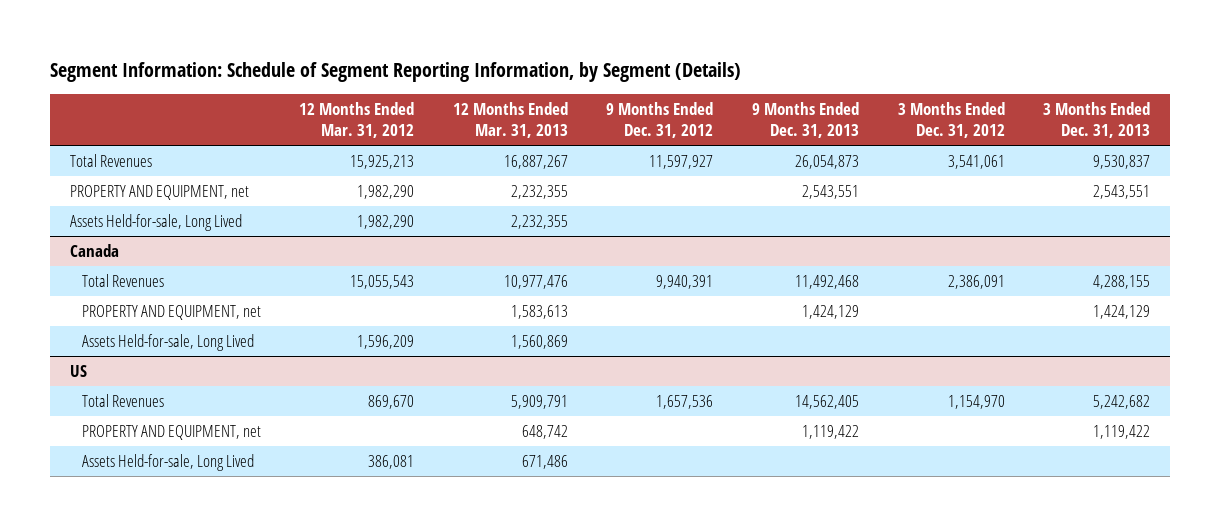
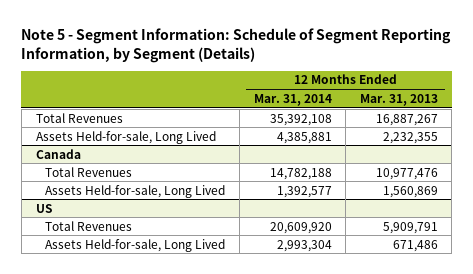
- Segment Information: Schedule of Segment Reporting Information, by Segment (Details)
+ Note 5 - Segment Information: Schedule of Segment Reporting Information, by Segment (Details)
- | 12 Months Ended Mar. 31, 2012 | 12 Months Ended Mar. 31, 2013 | 9 Months Ended Dec. 31, 2012 | 9 Months Ended Dec. 31, 2013 | 3 Months Ended Dec. 31, 2012 | 3 Months Ended Dec. 31, 2013
+ | 12 Months Ended Mar. 31, 2014 | 12 Months Ended Mar. 31, 2013
- PROPERTY AND EQUIPMENT, net | 1,982,290 | 2,232,355 | | 2,543,551 | | 2,543,551
@ Canada
- PROPERTY AND EQUIPMENT, net | | 1,583,613 | | 1,424,129 | | 1,424,129
@ US
- PROPERTY AND EQUIPMENT, net | | 648,742 | | 1,119,422 | | 1,119,422

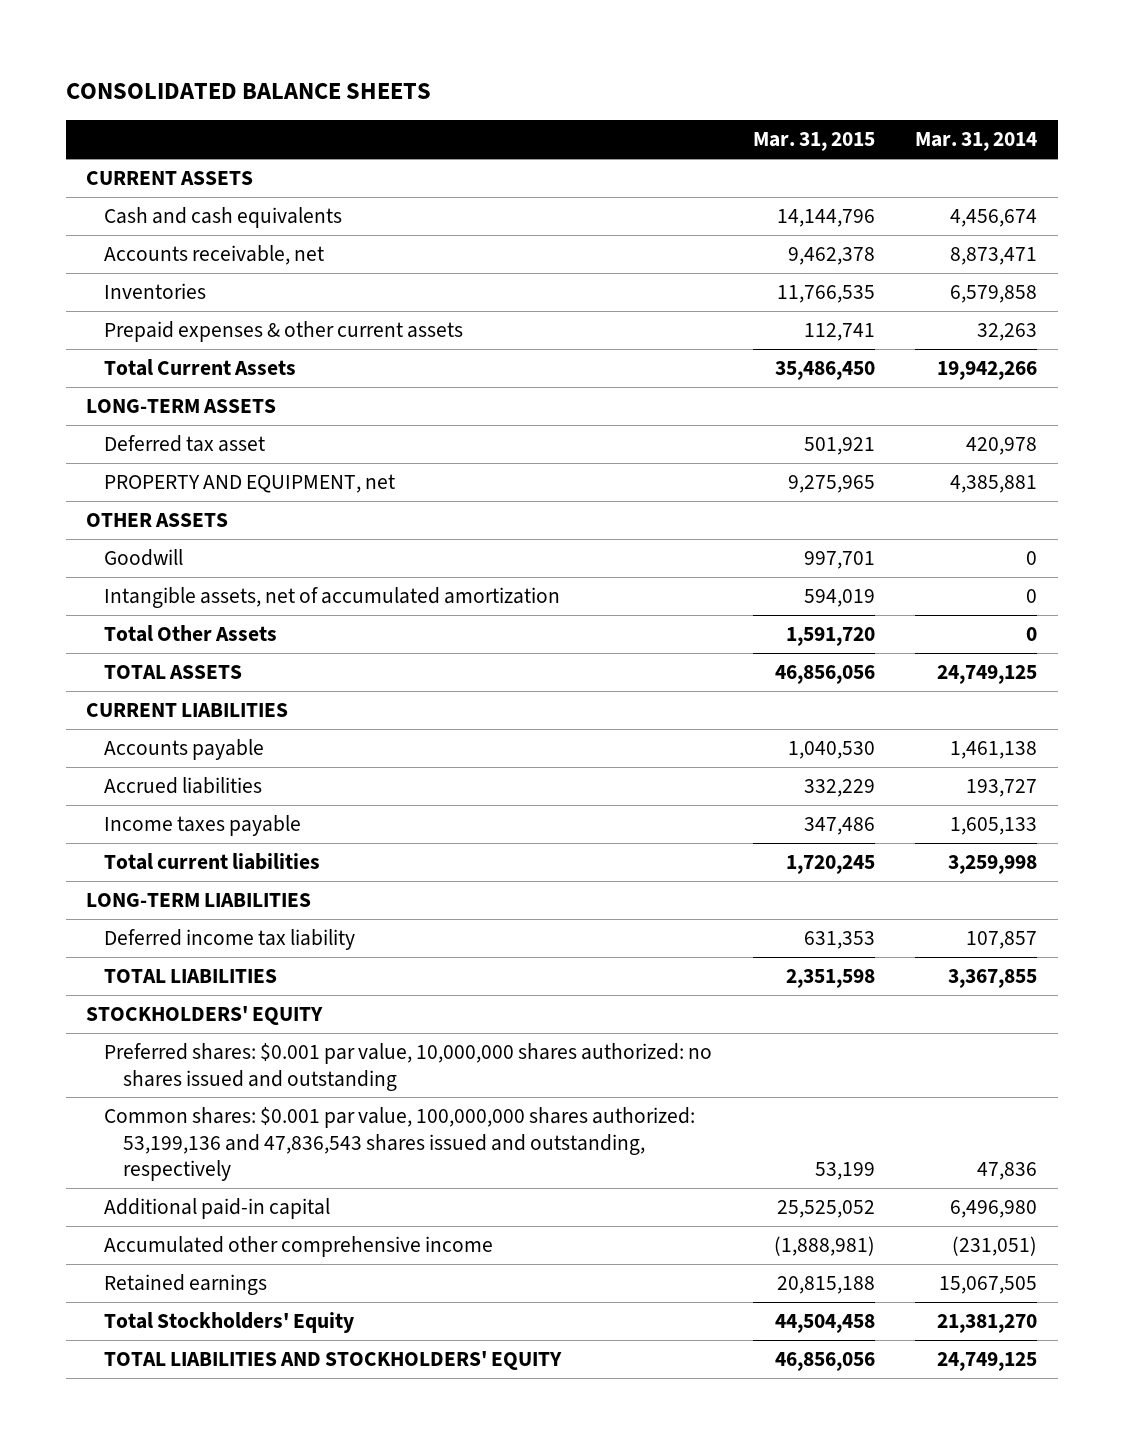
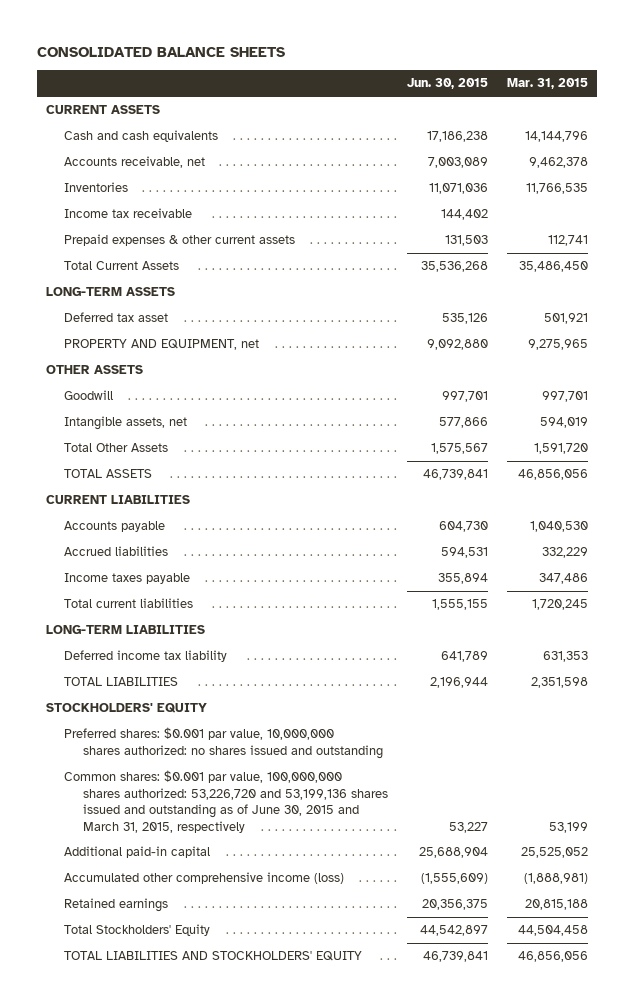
- | Mar. 31, 2015 | Mar. 31, 2014
+ | Jun. 30, 2015 | Mar. 31, 2015
+ Income tax receivable | 144,402 |
- Intangible assets, net of accumulated amortization | 594,019 | 0
+ Intangible assets, net | 577,866 | 594,019
- Common shares: $0.001 par value, 100,000,000 shares authorized: 53,199,136 and 47,836,543 shares issued and outstanding, respectively | 53,199 | 47,836
+ Common shares: $0.001 par value, 100,000,000 shares authorized: 53,226,720 and 53,199,136 shares issued and outstanding as of June 30, 2015 and March 31, 2015, respectively | 53,227 | 53,199
- Accumulated other comprehensive income | (1,888,981) | (231,051)
+ Accumulated other comprehensive income (loss) | (1,555,609) | (1,888,981)

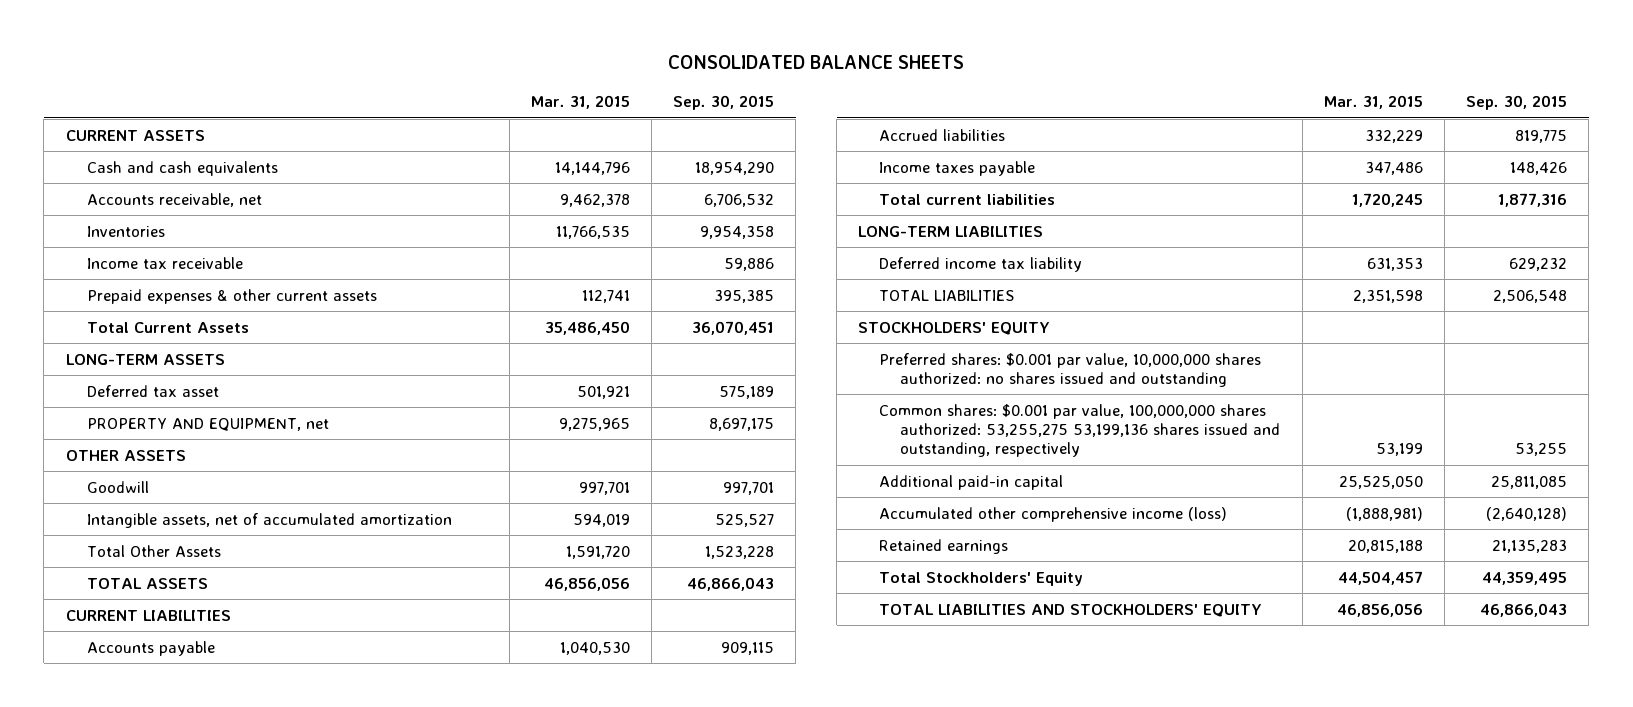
- | Jun. 30, 2015 | Mar. 31, 2015
+ | Mar. 31, 2015 | Sep. 30, 2015
- Intangible assets, net | 577,866 | 594,019
+ Intangible assets, net of accumulated amortization | 594,019 | 525,527
- Common shares: $0.001 par value, 100,000,000 shares authorized: 53,226,720 and 53,199,136 shares issued and outstanding as of June 30, 2015 and March 31, 2015, respectively | 53,227 | 53,199
- Additional paid-in capital | 25,688,904 | 25,525,052
+ Common shares: $0.001 par value, 100,000,000 shares authorized: 53,255,275 53,199,136 shares issued and outstanding, respectively | 53,199 | 53,255
+ Additional paid-in capital | 25,525,050 | 25,811,085
- Total Stockholders' Equity | 44,542,897 | 44,504,458
+ Total Stockholders' Equity | 44,504,457 | 44,359,495

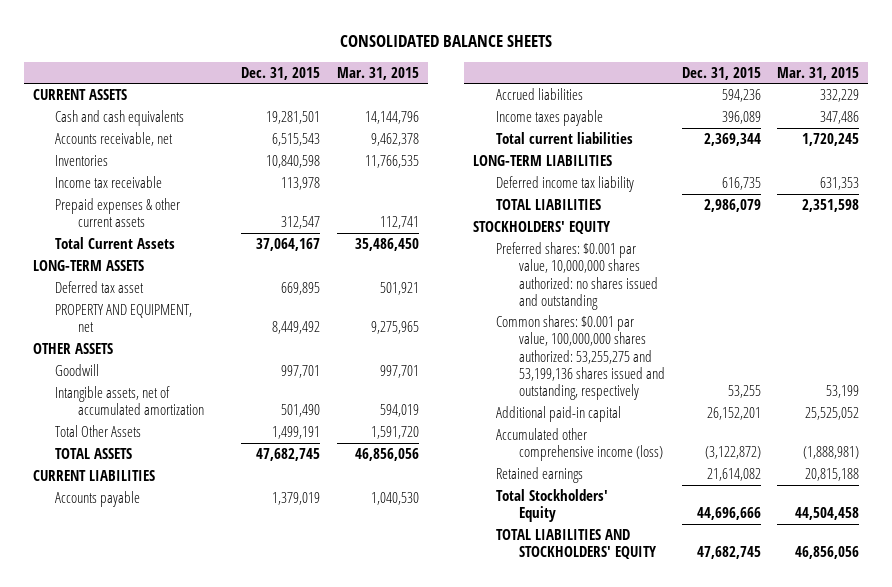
- | Mar. 31, 2015 | Sep. 30, 2015
+ | Dec. 31, 2015 | Mar. 31, 2015
- Common shares: $0.001 par value, 100,000,000 shares authorized: 53,255,275 53,199,136 shares issued and outstanding, respectively | 53,199 | 53,255
- Additional paid-in capital | 25,525,050 | 25,811,085
+ Common shares: $0.001 par value, 100,000,000 shares authorized: 53,255,275 and 53,199,136 shares issued and outstanding, respectively | 53,255 | 53,199
+ Additional paid-in capital | 26,152,201 | 25,525,052
- Total Stockholders' Equity | 44,504,457 | 44,359,495
+ Total Stockholders' Equity | 44,696,666 | 44,504,458

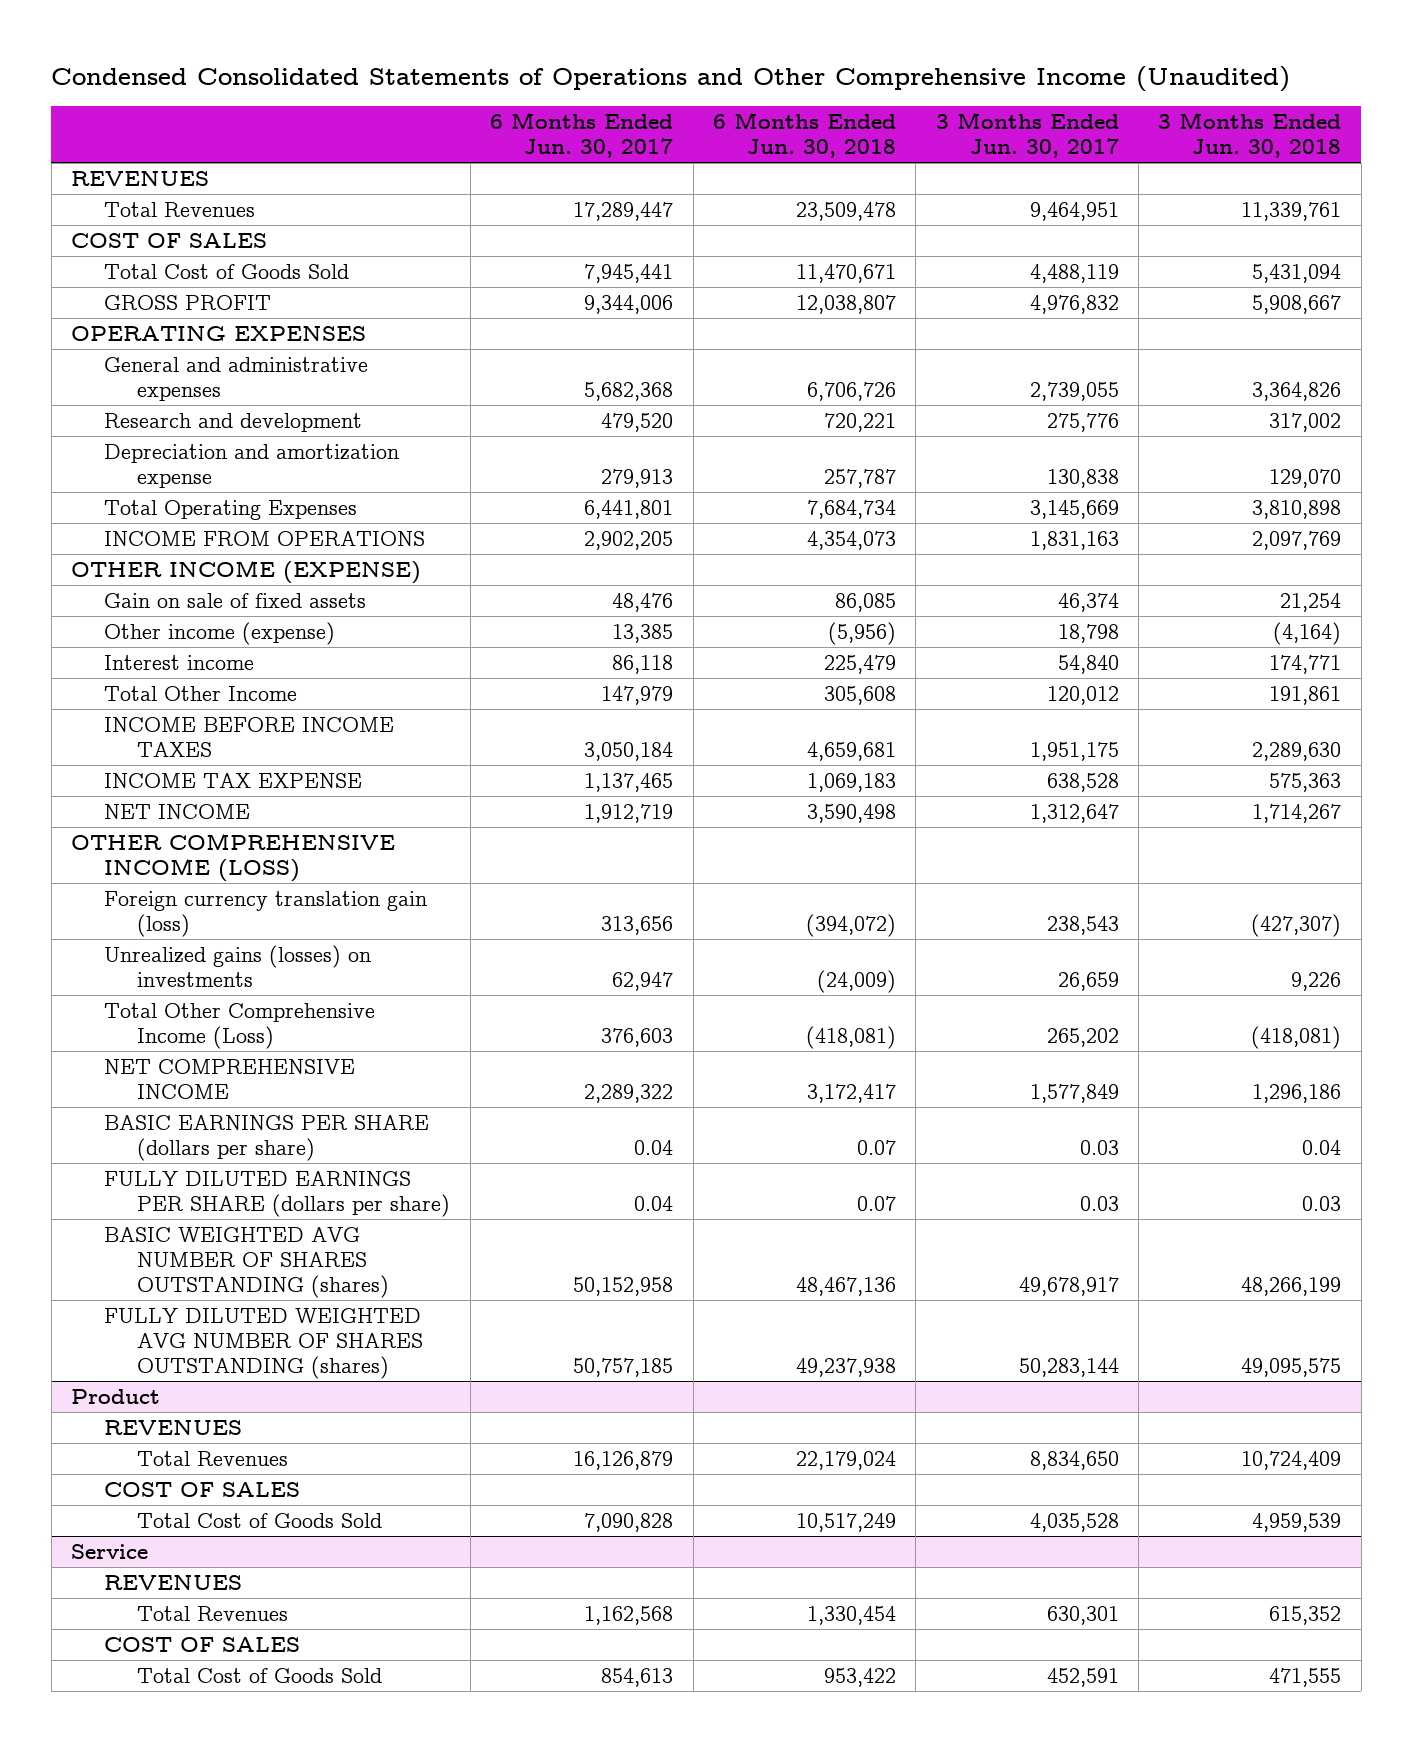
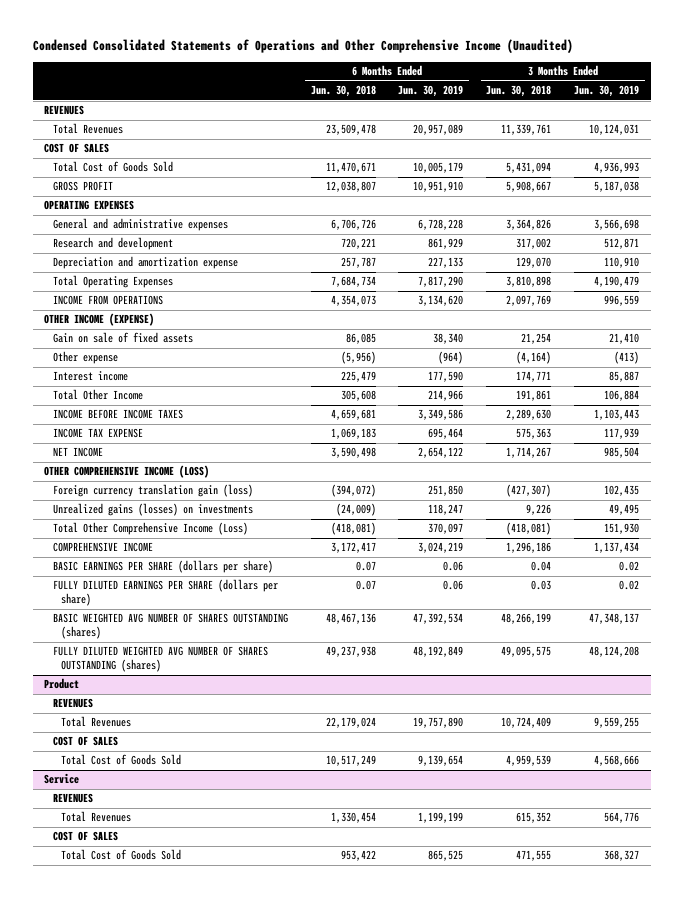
- | 6 Months Ended Jun. 30, 2017 | 6 Months Ended Jun. 30, 2018 | 3 Months Ended Jun. 30, 2017 | 3 Months Ended Jun. 30, 2018
+ | 6 Months Ended Jun. 30, 2018 | 6 Months Ended Jun. 30, 2019 | 3 Months Ended Jun. 30, 2018 | 3 Months Ended Jun. 30, 2019
- Other income (expense) | 13,385 | (5,956) | 18,798 | (4,164)
+ Other expense | (5,956) | (964) | (4,164) | (413)
- NET COMPREHENSIVE INCOME | 2,289,322 | 3,172,417 | 1,577,849 | 1,296,186
+ COMPREHENSIVE INCOME | 3,172,417 | 3,024,219 | 1,296,186 | 1,137,434

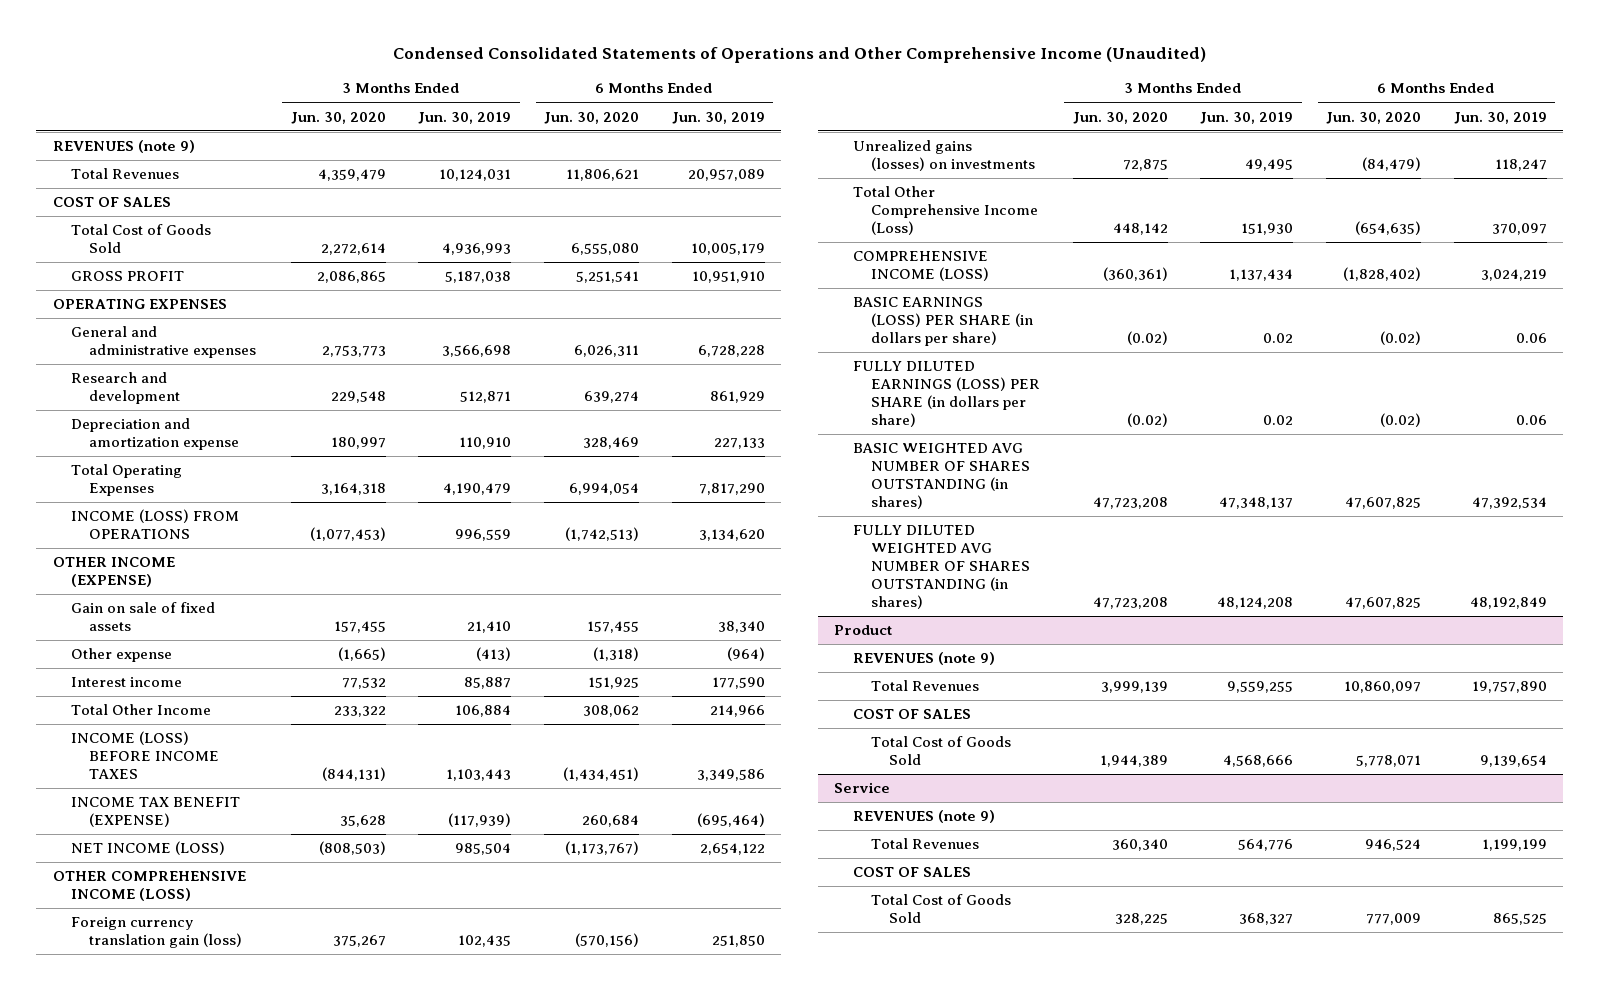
- | 6 Months Ended Jun. 30, 2018 | 6 Months Ended Jun. 30, 2019 | 3 Months Ended Jun. 30, 2018 | 3 Months Ended Jun. 30, 2019
+ | 3 Months Ended Jun. 30, 2020 | 3 Months Ended Jun. 30, 2019 | 6 Months Ended Jun. 30, 2020 | 6 Months Ended Jun. 30, 2019
- REVENUES
+ REVENUES (note 9)
- INCOME FROM OPERATIONS | 4,354,073 | 3,134,620 | 2,097,769 | 996,559
+ INCOME (LOSS) FROM OPERATIONS | (1,077,453) | 996,559 | (1,742,513) | 3,134,620
- INCOME BEFORE INCOME TAXES | 4,659,681 | 3,349,586 | 2,289,630 | 1,103,443
- INCOME TAX EXPENSE | 1,069,183 | 695,464 | 575,363 | 117,939
- NET INCOME | 3,590,498 | 2,654,122 | 1,714,267 | 985,504
+ INCOME (LOSS) BEFORE INCOME TAXES | (844,131) | 1,103,443 | (1,434,451) | 3,349,586
+ INCOME TAX BENEFIT (EXPENSE) | 35,628 | (117,939) | 260,684 | (695,464)
+ NET INCOME (LOSS) | (808,503) | 985,504 | (1,173,767) | 2,654,122
- COMPREHENSIVE INCOME | 3,172,417 | 3,024,219 | 1,296,186 | 1,137,434
- BASIC EARNINGS PER SHARE (dollars per share) | 0.07 | 0.06 | 0.04 | 0.02
- FULLY DILUTED EARNINGS PER SHARE (dollars per share) | 0.07 | 0.06 | 0.03 | 0.02
- BASIC WEIGHTED AVG NUMBER OF SHARES OUTSTANDING (shares) | 48,467,136 | 47,392,534 | 48,266,199 | 47,348,137
- FULLY DILUTED WEIGHTED AVG NUMBER OF SHARES OUTSTANDING (shares) | 49,237,938 | 48,192,849 | 49,095,575 | 48,124,208
+ COMPREHENSIVE INCOME (LOSS) | (360,361) | 1,137,434 | (1,828,402) | 3,024,219
+ BASIC EARNINGS (LOSS) PER SHARE (in dollars per share) | (0.02) | 0.02 | (0.02) | 0.06
+ FULLY DILUTED EARNINGS (LOSS) PER SHARE (in dollars per share) | (0.02) | 0.02 | (0.02) | 0.06
+ BASIC WEIGHTED AVG NUMBER OF SHARES OUTSTANDING (in shares) | 47,723,208 | 47,348,137 | 47,607,825 | 47,392,534
+ FULLY DILUTED WEIGHTED AVG NUMBER OF SHARES OUTSTANDING (in shares) | 47,723,208 | 48,124,208 | 47,607,825 | 48,192,849
@ Product
- REVENUES
+ REVENUES (note 9)
@ Service
- REVENUES
+ REVENUES (note 9)

